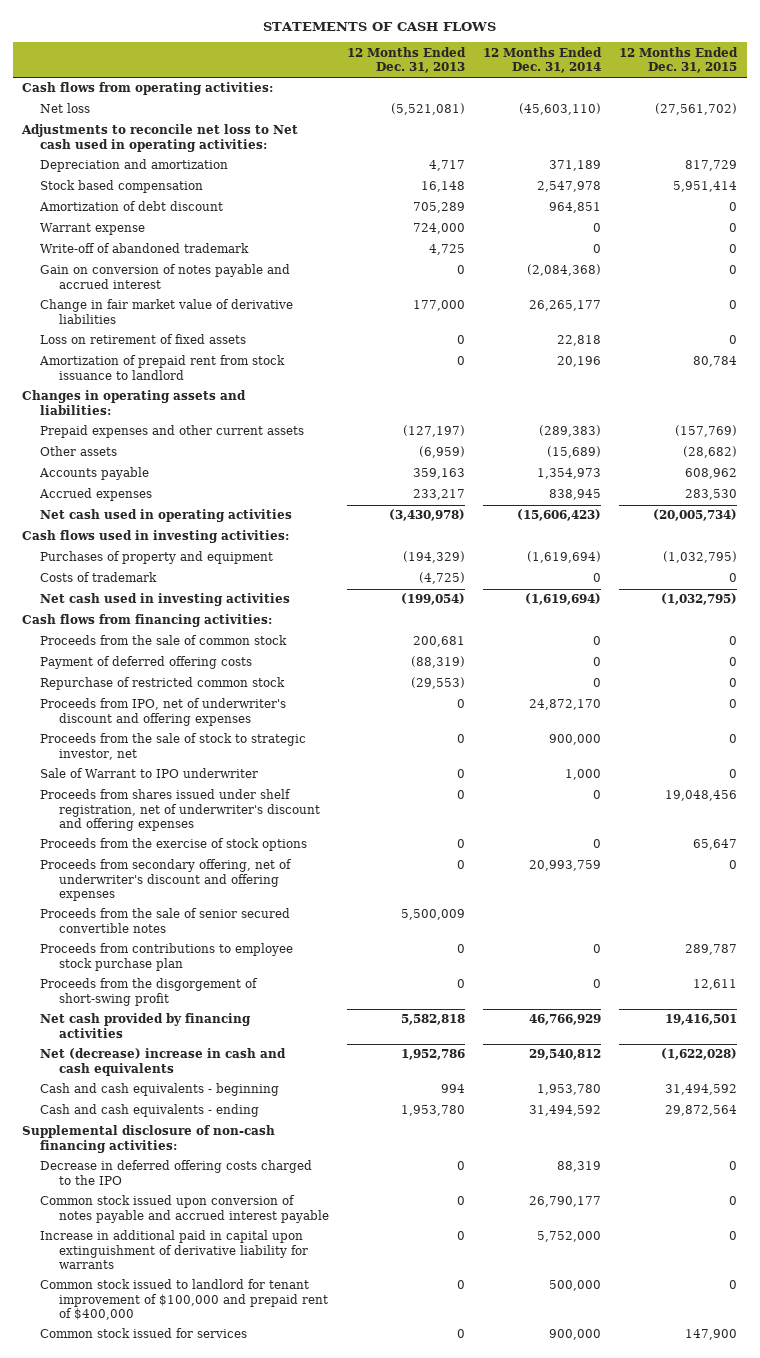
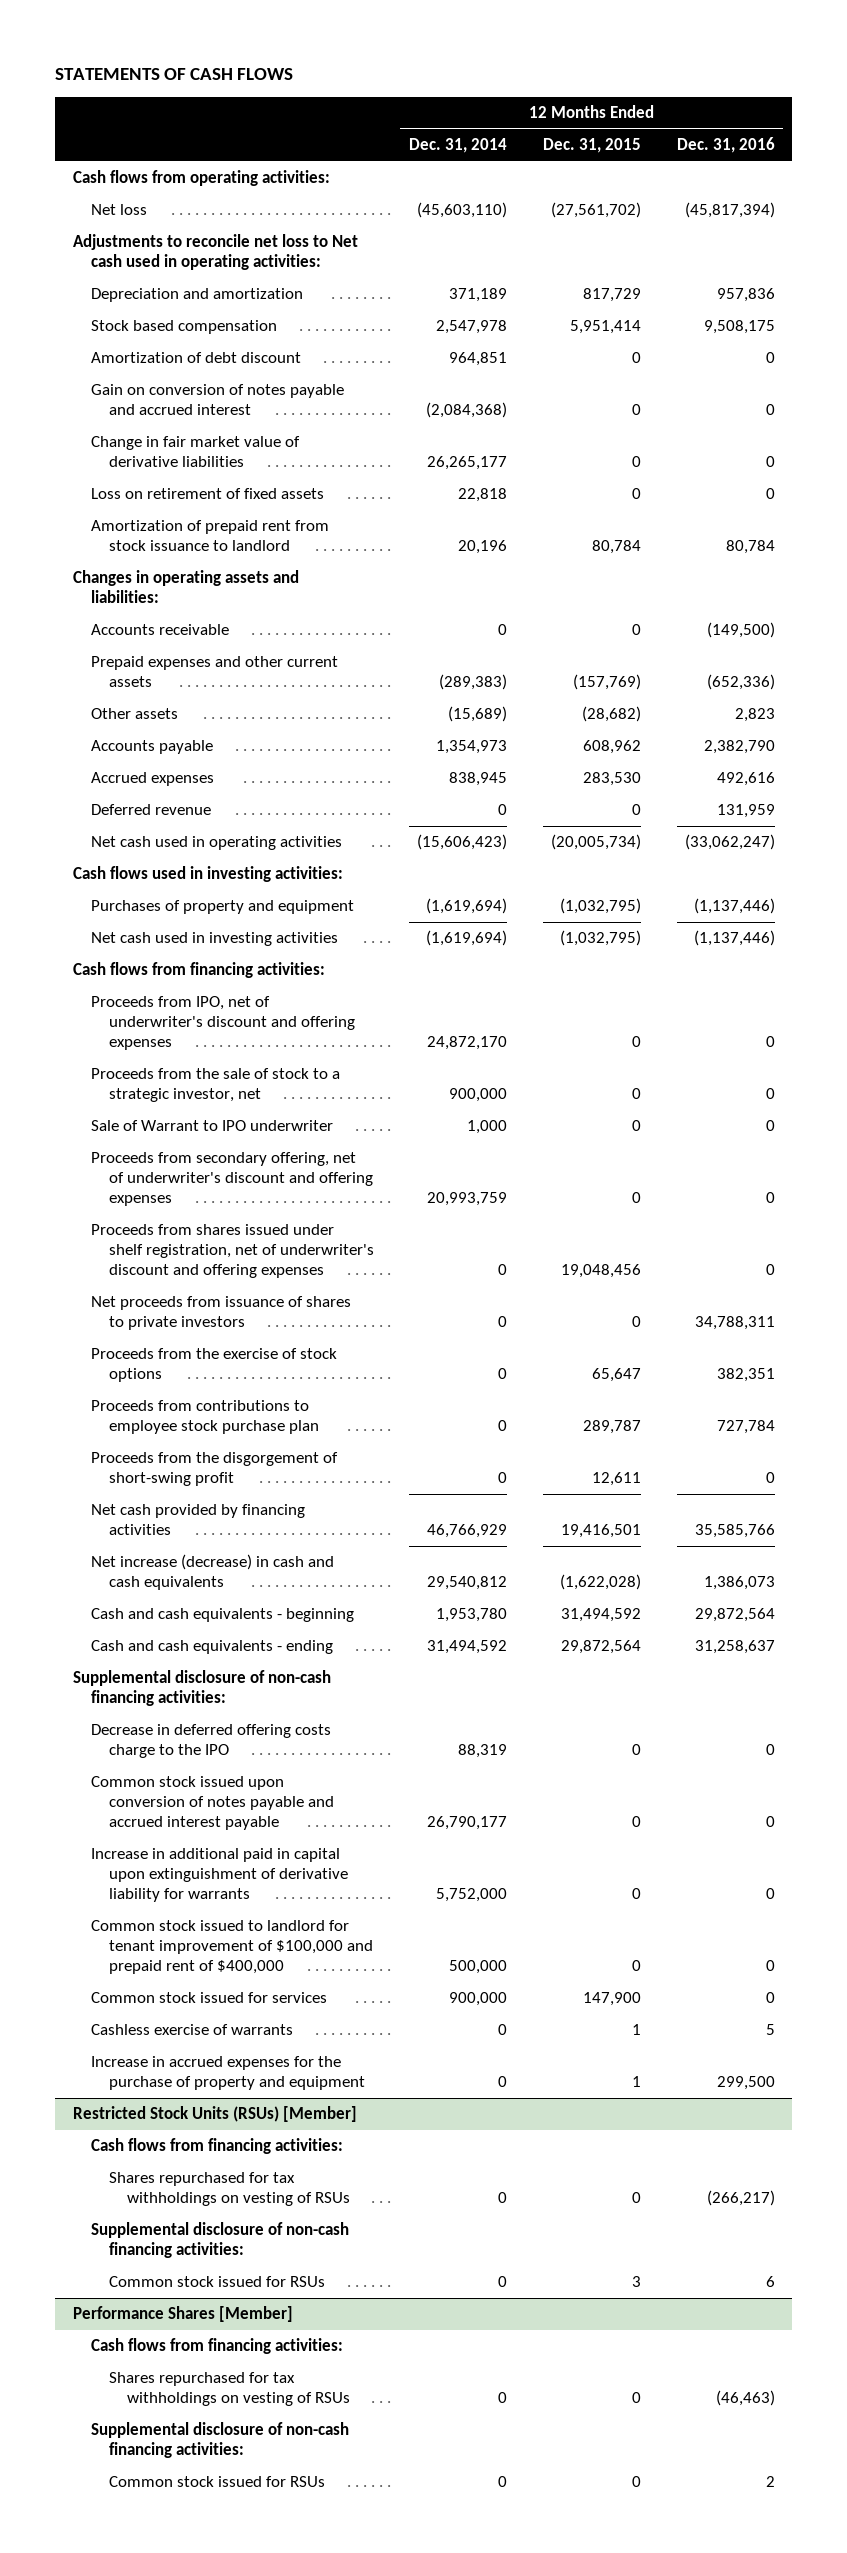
- | 12 Months Ended Dec. 31, 2013 | 12 Months Ended Dec. 31, 2014 | 12 Months Ended Dec. 31, 2015
+ | 12 Months Ended Dec. 31, 2014 | 12 Months Ended Dec. 31, 2015 | 12 Months Ended Dec. 31, 2016
- Warrant expense | 724,000 | 0 | 0
- Write-off of abandoned trademark | 4,725 | 0 | 0
+ Accounts receivable | 0 | 0 | (149,500)
+ Deferred revenue | 0 | 0 | 131,959
- Costs of trademark | (4,725) | 0 | 0
- Proceeds from the sale of common stock | 200,681 | 0 | 0
- Payment of deferred offering costs | (88,319) | 0 | 0
- Repurchase of restricted common stock | (29,553) | 0 | 0
- Proceeds from the sale of stock to strategic investor, net | 0 | 900,000 | 0
+ Proceeds from the sale of stock to a strategic investor, net | 900,000 | 0 | 0
moved up: Proceeds from secondary offering, net of underwriter's discount and offering expenses | 20,993,759 | 0 | 0
+ Net proceeds from issuance of shares to private investors | 0 | 0 | 34,788,311
- Proceeds from the sale of senior secured convertible notes | 5,500,009 | |
- Net (decrease) increase in cash and cash equivalents | 1,952,786 | 29,540,812 | (1,622,028)
+ Net increase (decrease) in cash and cash equivalents | 29,540,812 | (1,622,028) | 1,386,073
- Decrease in deferred offering costs charged to the IPO | 0 | 88,319 | 0
+ Decrease in deferred offering costs charge to the IPO | 88,319 | 0 | 0
+ Cashless exercise of warrants | 0 | 1 | 5
+ Increase in accrued expenses for the purchase of property and equipment | 0 | 1 | 299,500
+ Restricted Stock Units (RSUs) [Member]
+ Cash flows from financing activities:
+ Shares repurchased for tax withholdings on vesting of RSUs | 0 | 0 | (266,217)
+ Supplemental disclosure of non-cash financing activities:
+ Common stock issued for RSUs | 0 | 3 | 6
+ Performance Shares [Member]
+ Cash flows from financing activities:
+ Shares repurchased for tax withholdings on vesting of RSUs | 0 | 0 | (46,463)
+ Supplemental disclosure of non-cash financing activities:
+ Common stock issued for RSUs | 0 | 0 | 2

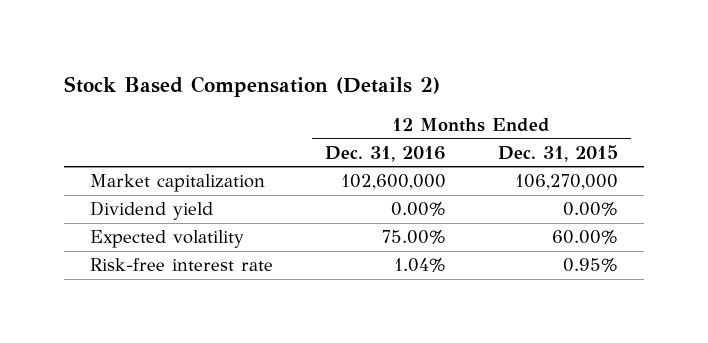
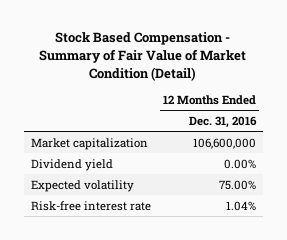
- Stock Based Compensation (Details 2)
+ Stock Based Compensation - Summary of Fair Value of Market Condition (Detail)
- | 12 Months Ended Dec. 31, 2016 | 12 Months Ended Dec. 31, 2015
+ | 12 Months Ended Dec. 31, 2016
- Market capitalization | 102,600,000 | 106,270,000
+ Market capitalization | 106,600,000

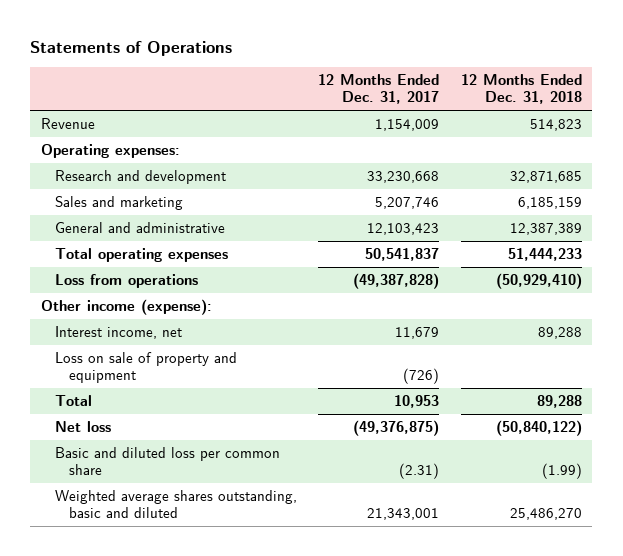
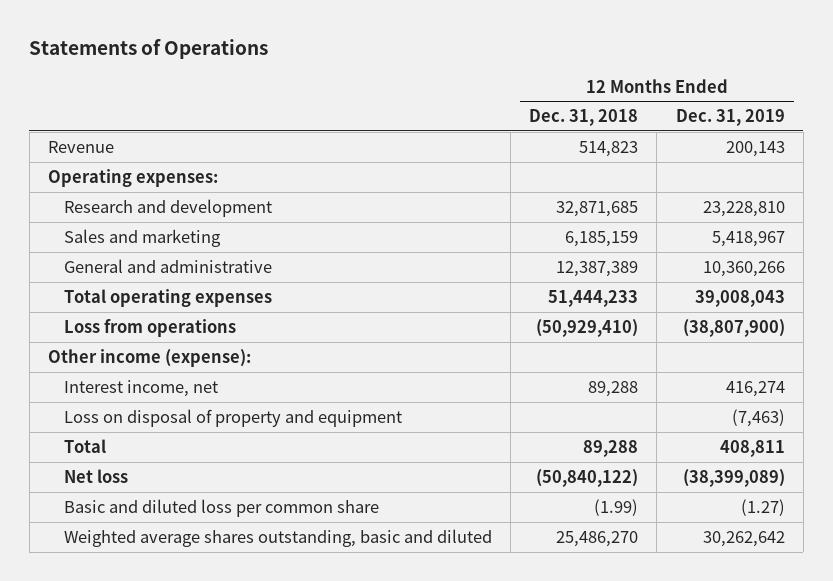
- | 12 Months Ended Dec. 31, 2017 | 12 Months Ended Dec. 31, 2018
+ | 12 Months Ended Dec. 31, 2018 | 12 Months Ended Dec. 31, 2019
- Loss on sale of property and equipment | (726) |
+ Loss on disposal of property and equipment | | (7,463)

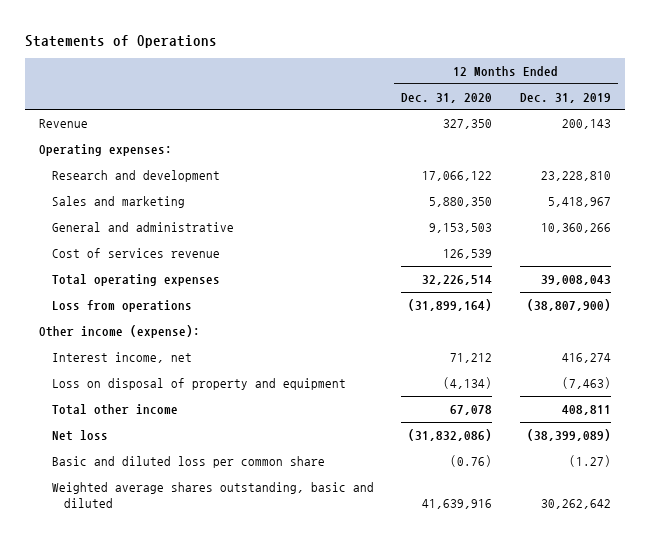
- | 12 Months Ended Dec. 31, 2018 | 12 Months Ended Dec. 31, 2019
+ | 12 Months Ended Dec. 31, 2020 | 12 Months Ended Dec. 31, 2019
+ Cost of services revenue | 126,539 |
- Total | 89,288 | 408,811
+ Total other income | 67,078 | 408,811

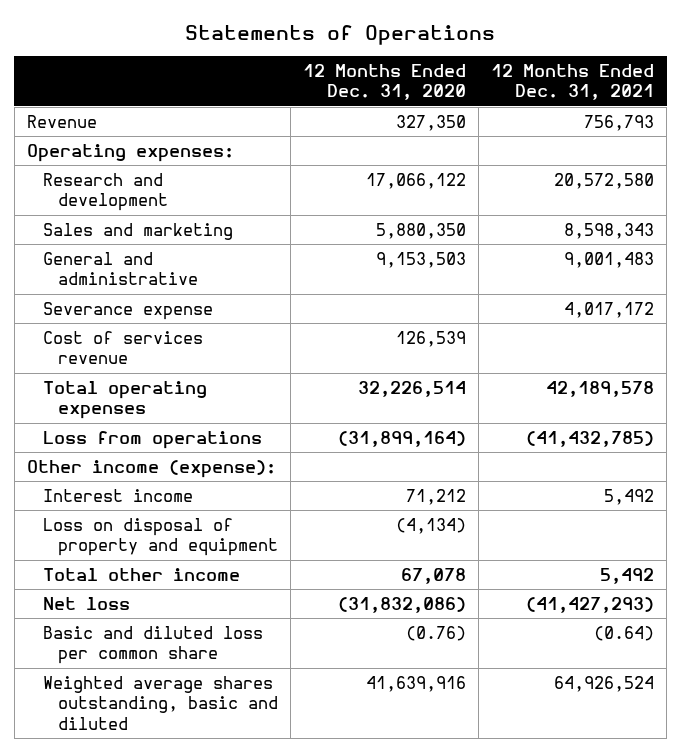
- | 12 Months Ended Dec. 31, 2020 | 12 Months Ended Dec. 31, 2019
+ | 12 Months Ended Dec. 31, 2020 | 12 Months Ended Dec. 31, 2021
+ Severance expense | | 4,017,172
- Interest income, net | 71,212 | 416,274
+ Interest income | 71,212 | 5,492

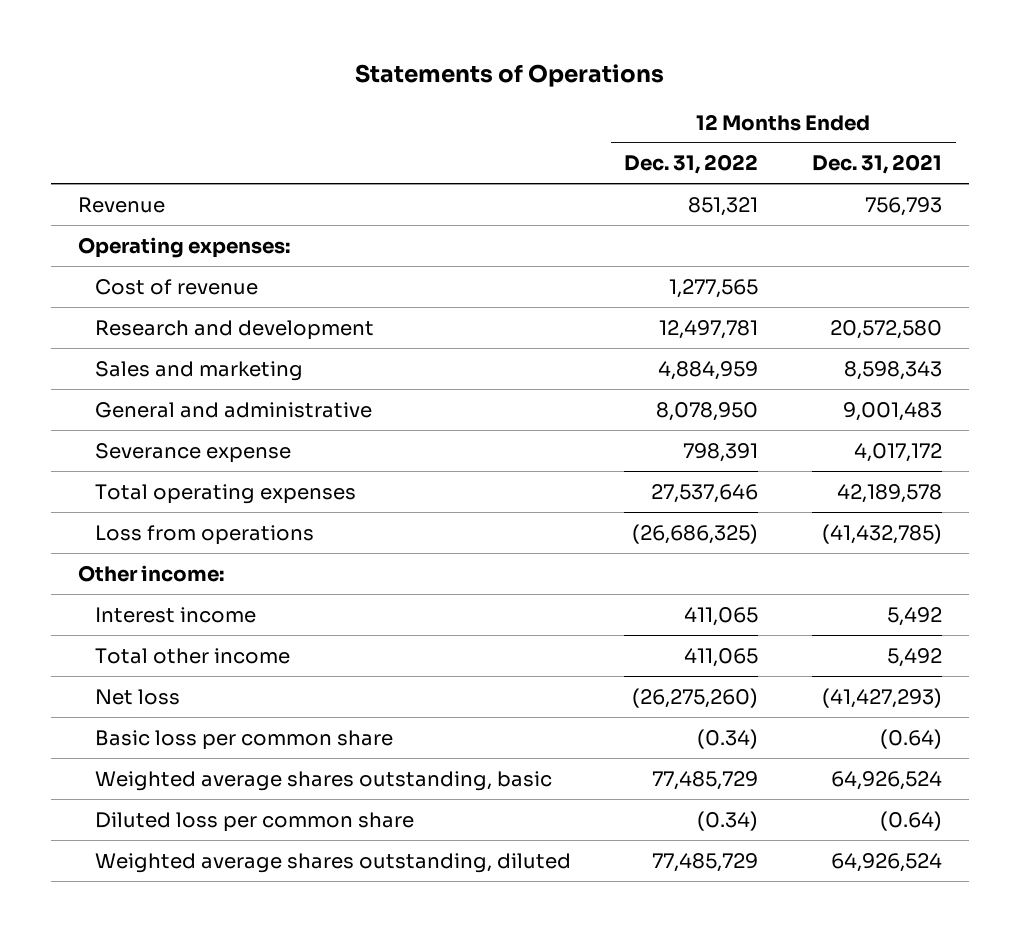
- | 12 Months Ended Dec. 31, 2020 | 12 Months Ended Dec. 31, 2021
+ | 12 Months Ended Dec. 31, 2022 | 12 Months Ended Dec. 31, 2021
+ Cost of revenue | 1,277,565 |
- Cost of services revenue | 126,539 |
- Other income (expense):
+ Other income:
- Loss on disposal of property and equipment | (4,134) |
- Basic and diluted loss per common share | (0.76) | (0.64)
- Weighted average shares outstanding, basic and diluted | 41,639,916 | 64,926,524
+ Basic loss per common share | (0.34) | (0.64)
+ Weighted average shares outstanding, basic | 77,485,729 | 64,926,524
+ Diluted loss per common share | (0.34) | (0.64)
+ Weighted average shares outstanding, diluted | 77,485,729 | 64,926,524

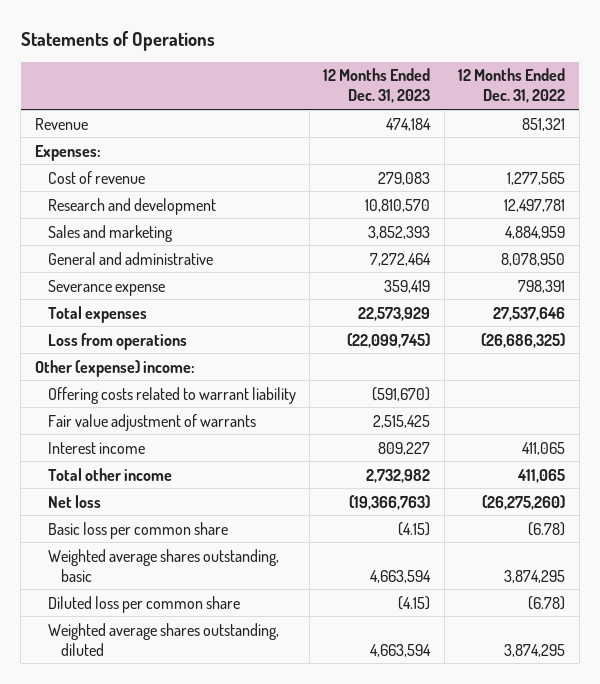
- | 12 Months Ended Dec. 31, 2022 | 12 Months Ended Dec. 31, 2021
+ | 12 Months Ended Dec. 31, 2023 | 12 Months Ended Dec. 31, 2022
- Operating expenses:
+ Expenses:
- Total operating expenses | 27,537,646 | 42,189,578
+ Total expenses | 22,573,929 | 27,537,646
- Other income:
+ Other (expense) income:
+ Offering costs related to warrant liability | (591,670) |
+ Fair value adjustment of warrants | 2,515,425 |
- Basic loss per common share | (0.34) | (0.64)
- Weighted average shares outstanding, basic | 77,485,729 | 64,926,524
- Diluted loss per common share | (0.34) | (0.64)
- Weighted average shares outstanding, diluted | 77,485,729 | 64,926,524
+ Basic loss per common share | (4.15) | (6.78)
+ Weighted average shares outstanding, basic | 4,663,594 | 3,874,295
+ Diluted loss per common share | (4.15) | (6.78)
+ Weighted average shares outstanding, diluted | 4,663,594 | 3,874,295

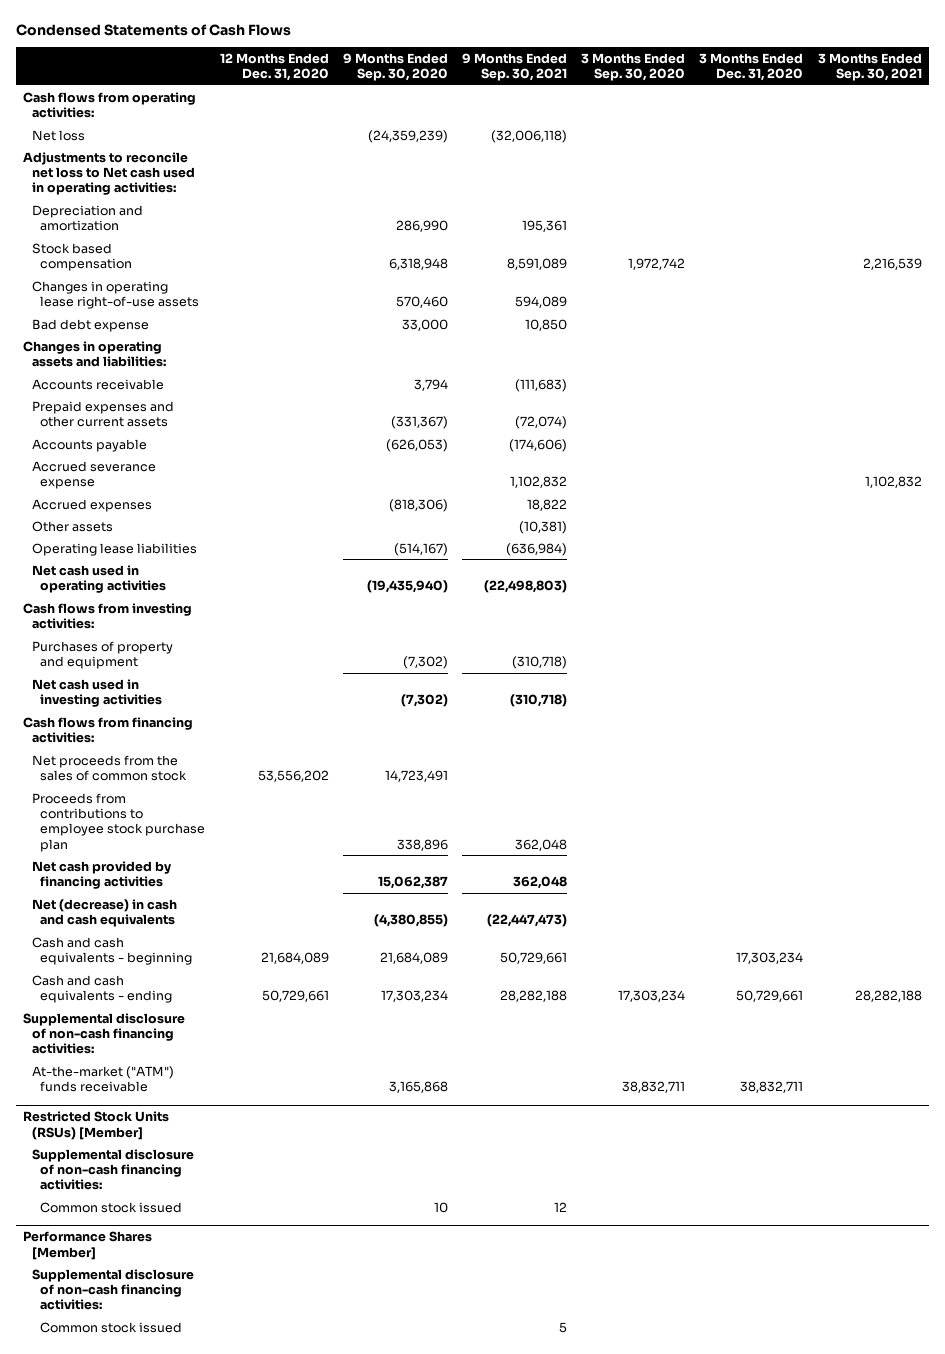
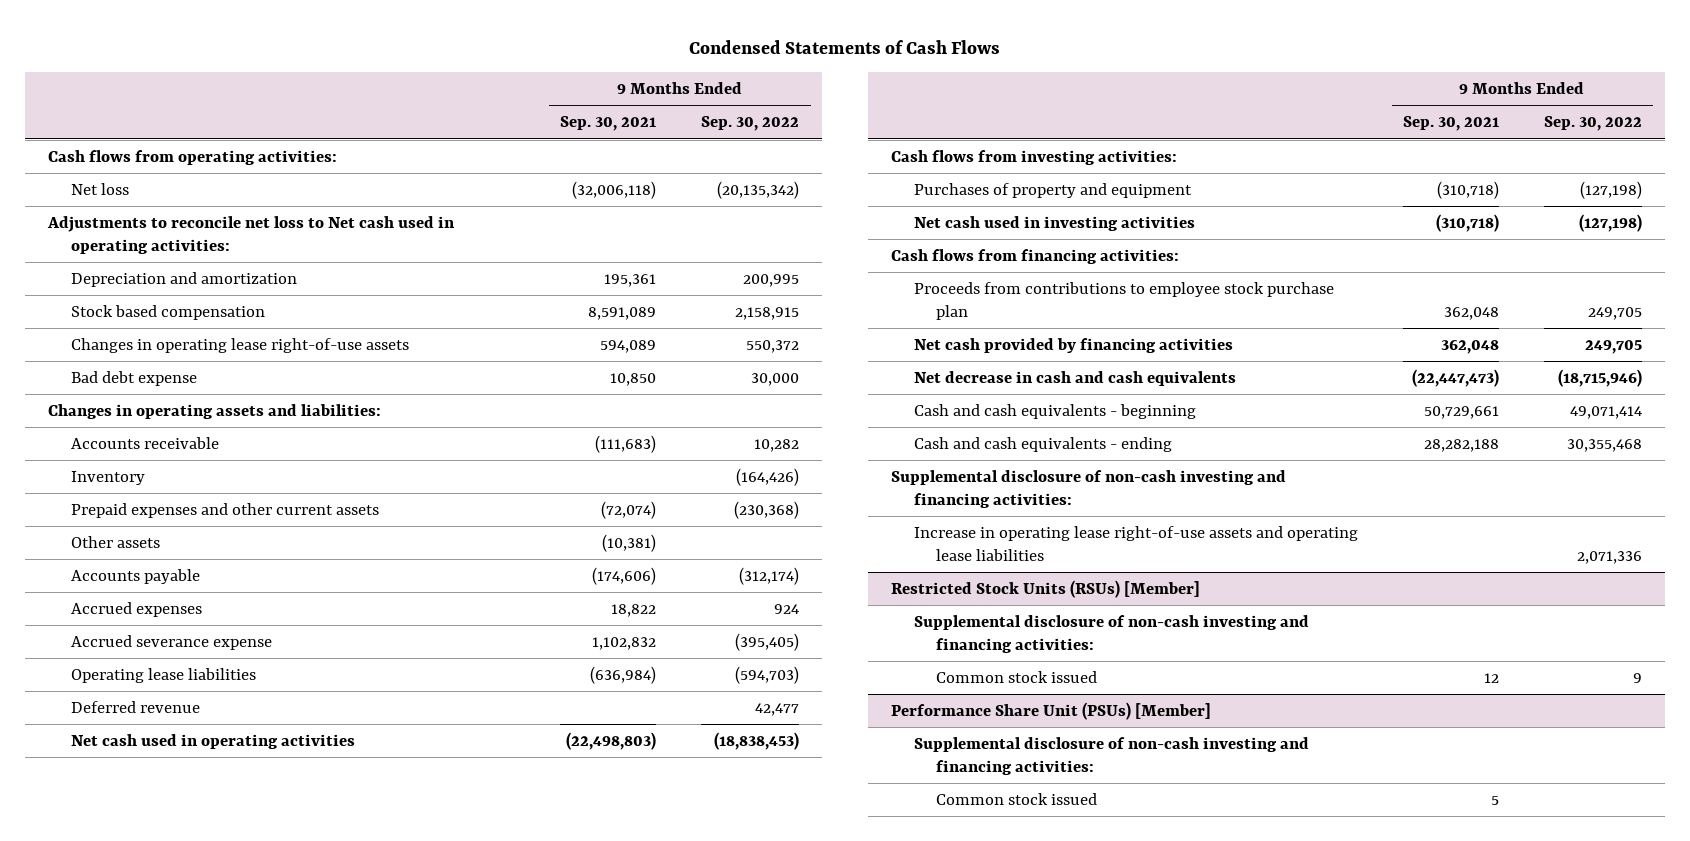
- | 12 Months Ended Dec. 31, 2020 | 9 Months Ended Sep. 30, 2020 | 9 Months Ended Sep. 30, 2021 | 3 Months Ended Sep. 30, 2020 | 3 Months Ended Dec. 31, 2020 | 3 Months Ended Sep. 30, 2021
+ | 9 Months Ended Sep. 30, 2021 | 9 Months Ended Sep. 30, 2022
+ Inventory | | (164,426)
moved up: Other assets | (10,381) |
moved down: Accrued severance expense | 1,102,832 | (395,405)
+ Deferred revenue | | 42,477
- Net proceeds from the sales of common stock | 53,556,202 | 14,723,491 | | | |
- Net (decrease) in cash and cash equivalents | | (4,380,855) | (22,447,473) | | |
+ Net decrease in cash and cash equivalents | (22,447,473) | (18,715,946)
- Supplemental disclosure of non-cash financing activities:
- At-the-market ("ATM") funds receivable | | 3,165,868 | | 38,832,711 | 38,832,711 |
+ Supplemental disclosure of non-cash investing and financing activities:
+ Increase in operating lease right-of-use assets and operating lease liabilities | | 2,071,336
@ Restricted Stock Units (RSUs) [Member]
- Supplemental disclosure of non-cash financing activities:
+ Supplemental disclosure of non-cash investing and financing activities:
- Performance Shares [Member]
- Supplemental disclosure of non-cash financing activities:
+ Performance Share Unit (PSUs) [Member]
+ Supplemental disclosure of non-cash investing and financing activities:

